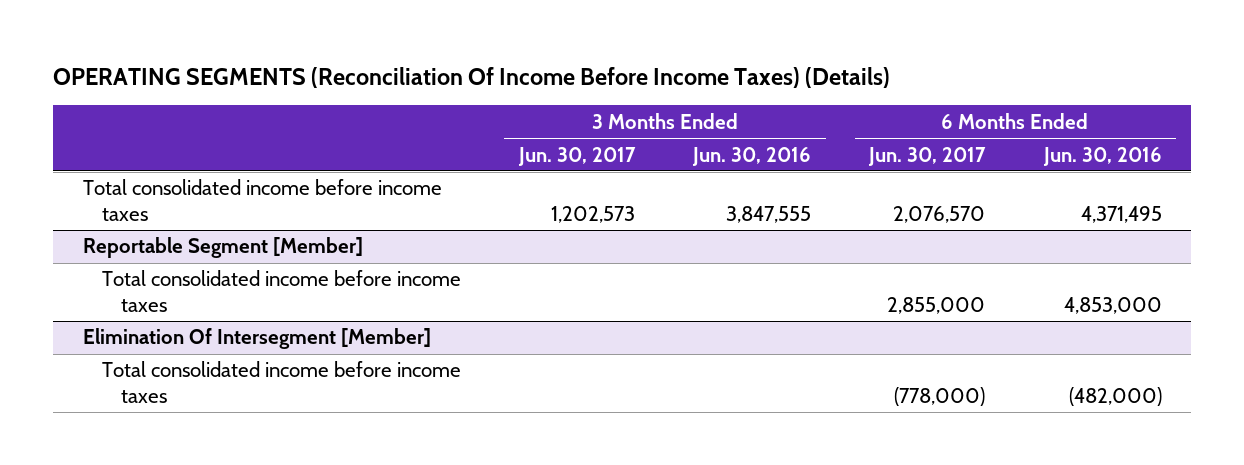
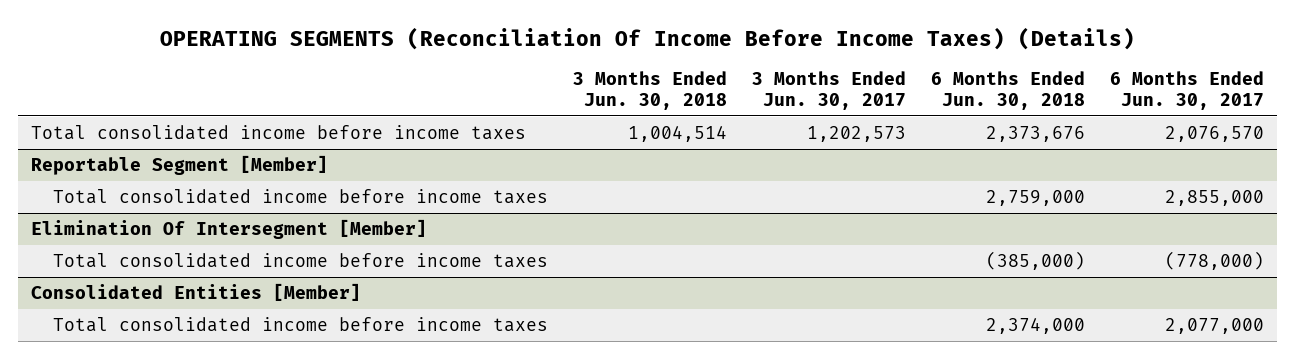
- | 3 Months Ended Jun. 30, 2017 | 3 Months Ended Jun. 30, 2016 | 6 Months Ended Jun. 30, 2017 | 6 Months Ended Jun. 30, 2016
+ | 3 Months Ended Jun. 30, 2018 | 3 Months Ended Jun. 30, 2017 | 6 Months Ended Jun. 30, 2018 | 6 Months Ended Jun. 30, 2017
+ Consolidated Entities [Member]
+ Total consolidated income before income taxes | | | 2,374,000 | 2,077,000

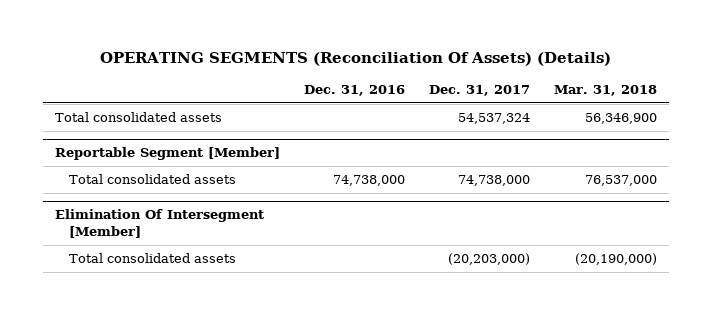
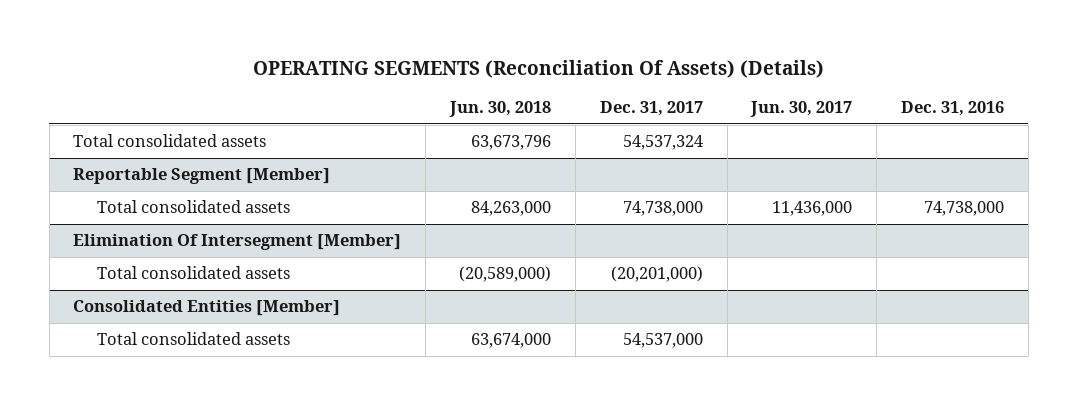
- | Dec. 31, 2016 | Dec. 31, 2017 | Mar. 31, 2018
+ | Jun. 30, 2018 | Dec. 31, 2017 | Jun. 30, 2017 | Dec. 31, 2016
@ Elimination Of Intersegment [Member]
- Total consolidated assets | | (20,203,000) | (20,190,000)
+ Total consolidated assets | (20,589,000) | (20,201,000) | |
+ Consolidated Entities [Member]
+ Total consolidated assets | 63,674,000 | 54,537,000 | |

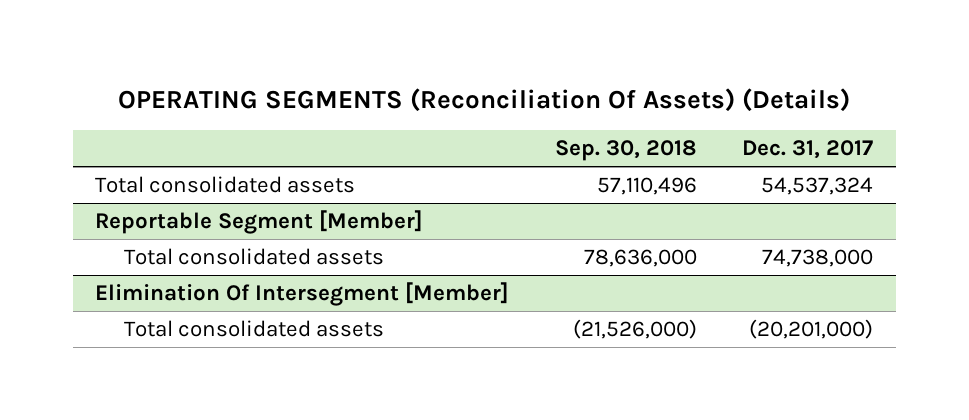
- | Jun. 30, 2018 | Dec. 31, 2017 | Jun. 30, 2017 | Dec. 31, 2016
+ | Sep. 30, 2018 | Dec. 31, 2017
- Consolidated Entities [Member]
- Total consolidated assets | 63,674,000 | 54,537,000 | |

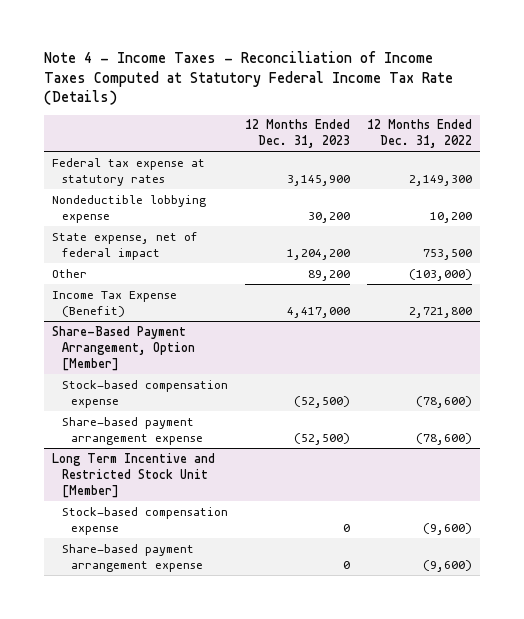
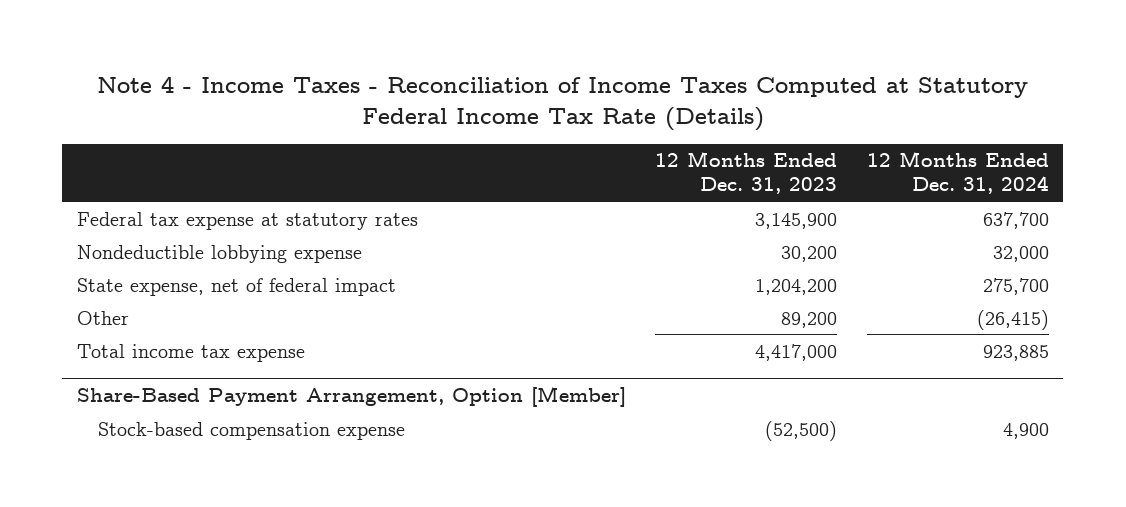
- | 12 Months Ended Dec. 31, 2023 | 12 Months Ended Dec. 31, 2022
+ | 12 Months Ended Dec. 31, 2023 | 12 Months Ended Dec. 31, 2024
- Income Tax Expense (Benefit) | 4,417,000 | 2,721,800
+ Total income tax expense | 4,417,000 | 923,885
@ Share-Based Payment Arrangement, Option [Member]
- Share-based payment arrangement expense | (52,500) | (78,600)
- Long Term Incentive and Restricted Stock Unit [Member]
- Stock-based compensation expense | 0 | (9,600)
- Share-based payment arrangement expense | 0 | (9,600)

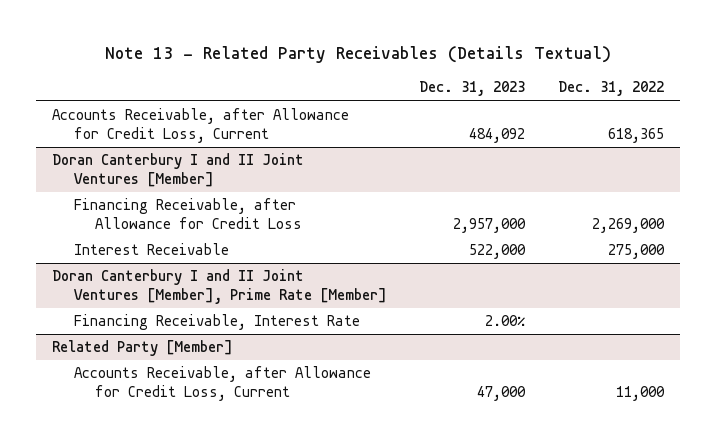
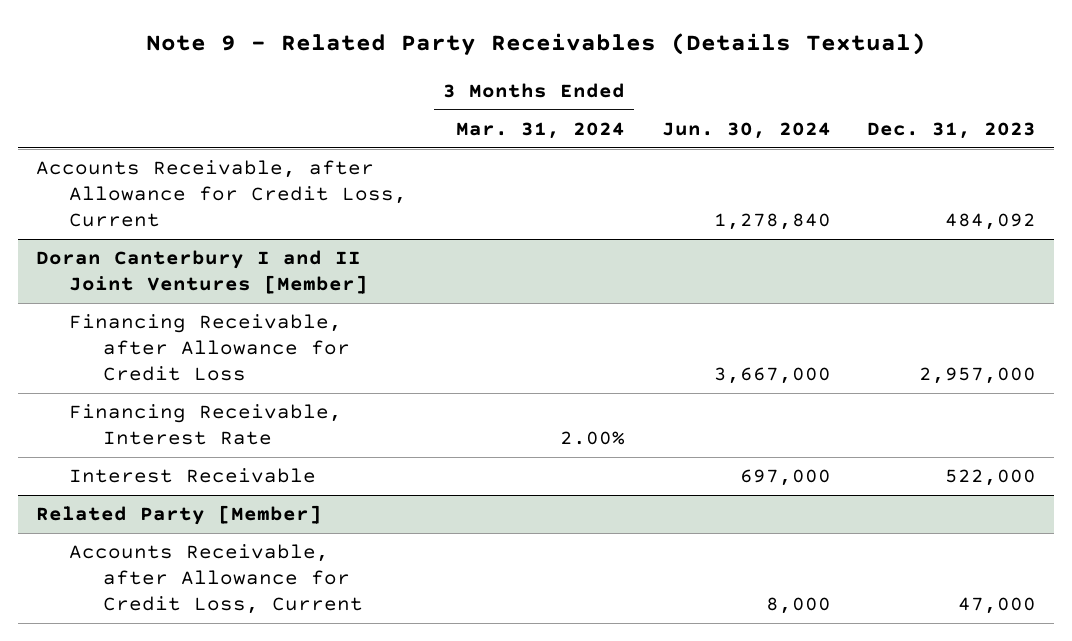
- Note 13 - Related Party Receivables (Details Textual)
+ Note 9 - Related Party Receivables (Details Textual)
- | Dec. 31, 2023 | Dec. 31, 2022
+ | 3 Months Ended Mar. 31, 2024 | Jun. 30, 2024 | Dec. 31, 2023
@ Doran Canterbury I and II Joint Ventures [Member]
+ Financing Receivable, Interest Rate | 2.00% | |
- Doran Canterbury I and II Joint Ventures [Member], Prime Rate [Member]
- Financing Receivable, Interest Rate | 2.00% |

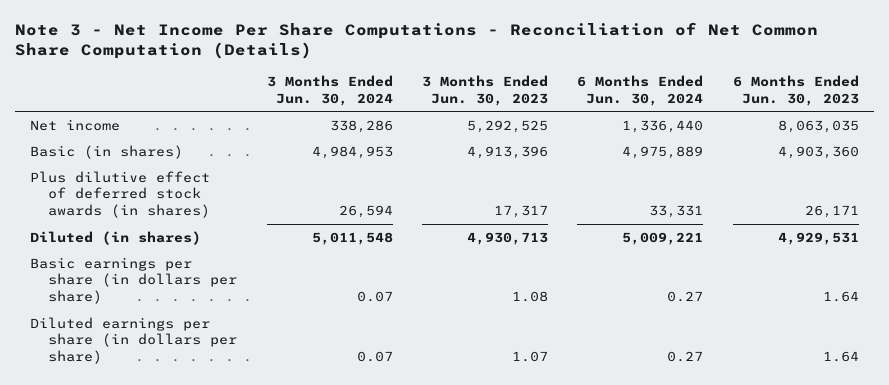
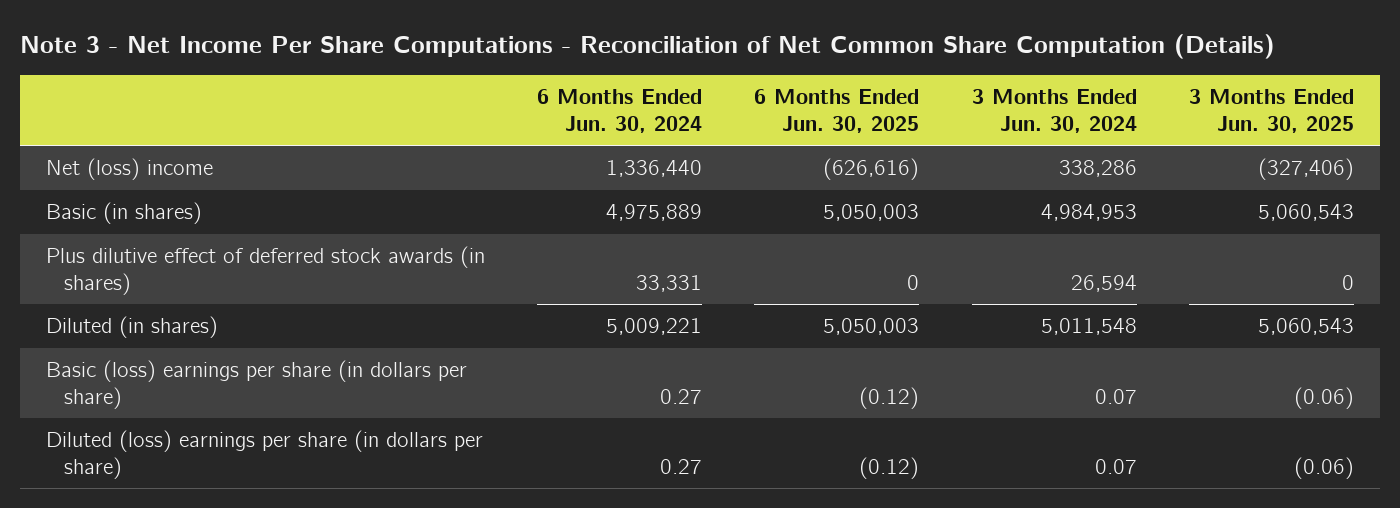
- | 3 Months Ended Jun. 30, 2024 | 3 Months Ended Jun. 30, 2023 | 6 Months Ended Jun. 30, 2024 | 6 Months Ended Jun. 30, 2023
+ | 6 Months Ended Jun. 30, 2024 | 6 Months Ended Jun. 30, 2025 | 3 Months Ended Jun. 30, 2024 | 3 Months Ended Jun. 30, 2025
- Net income | 338,286 | 5,292,525 | 1,336,440 | 8,063,035
+ Net (loss) income | 1,336,440 | (626,616) | 338,286 | (327,406)
- Basic earnings per share (in dollars per share) | 0.07 | 1.08 | 0.27 | 1.64
- Diluted earnings per share (in dollars per share) | 0.07 | 1.07 | 0.27 | 1.64
+ Basic (loss) earnings per share (in dollars per share) | 0.27 | (0.12) | 0.07 | (0.06)
+ Diluted (loss) earnings per share (in dollars per share) | 0.27 | (0.12) | 0.07 | (0.06)

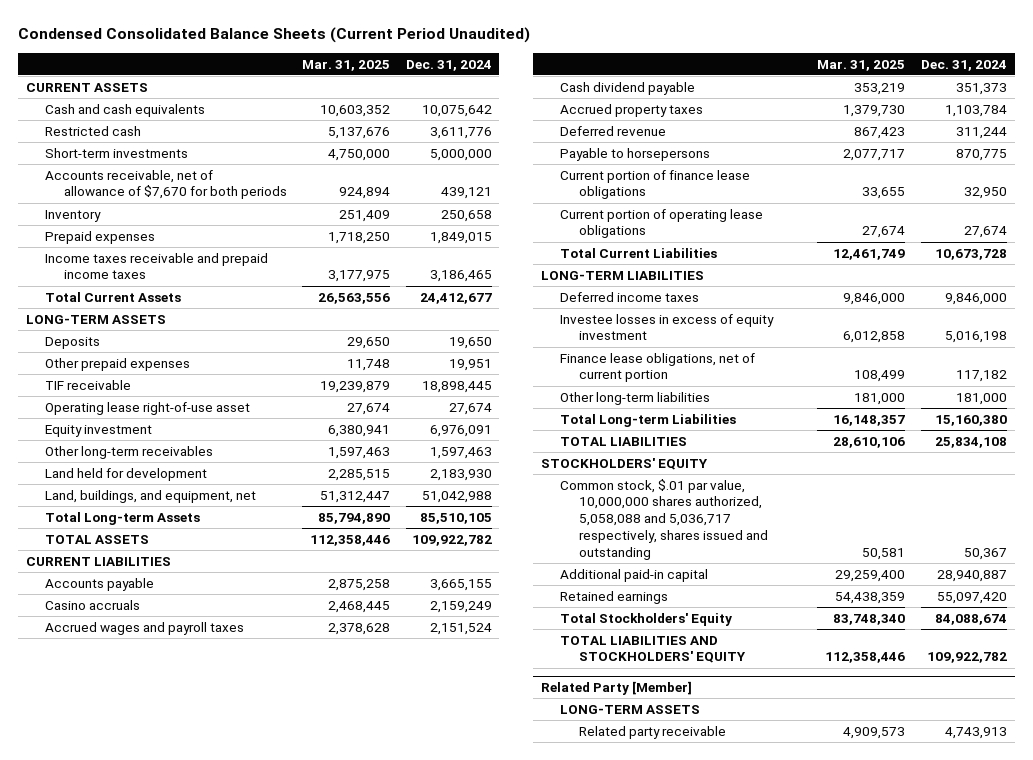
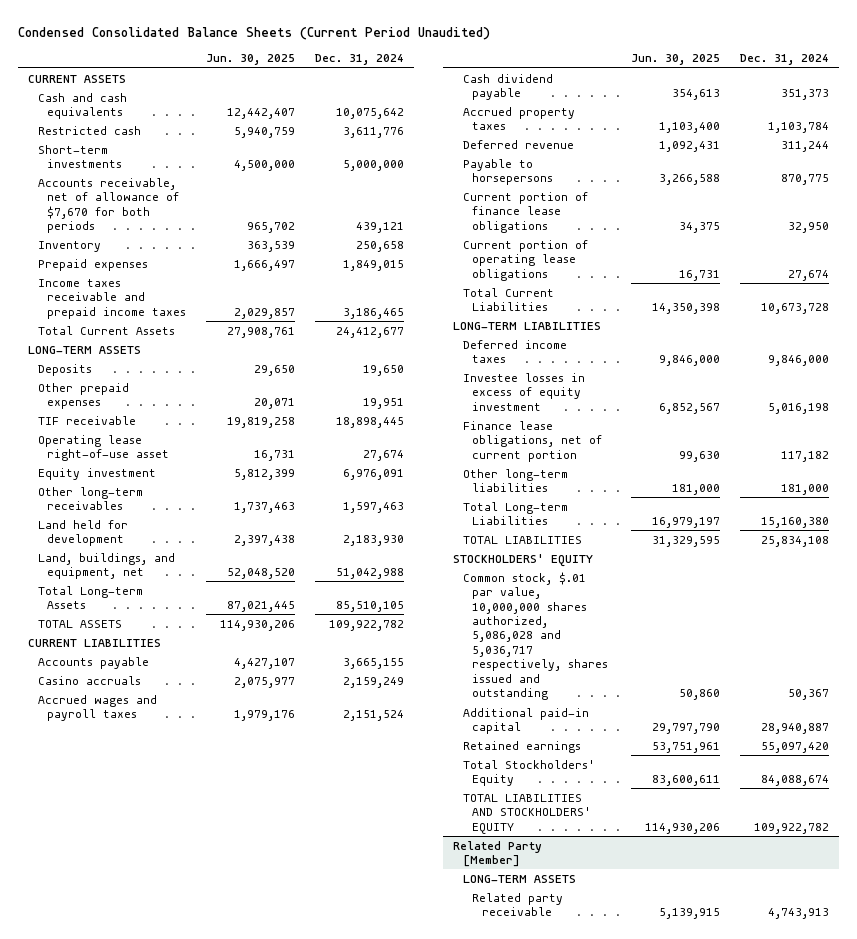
- | Mar. 31, 2025 | Dec. 31, 2024
+ | Jun. 30, 2025 | Dec. 31, 2024
- Common stock, $.01 par value, 10,000,000 shares authorized, 5,058,088 and 5,036,717 respectively, shares issued and outstanding | 50,581 | 50,367
+ Common stock, $.01 par value, 10,000,000 shares authorized, 5,086,028 and 5,036,717 respectively, shares issued and outstanding | 50,860 | 50,367

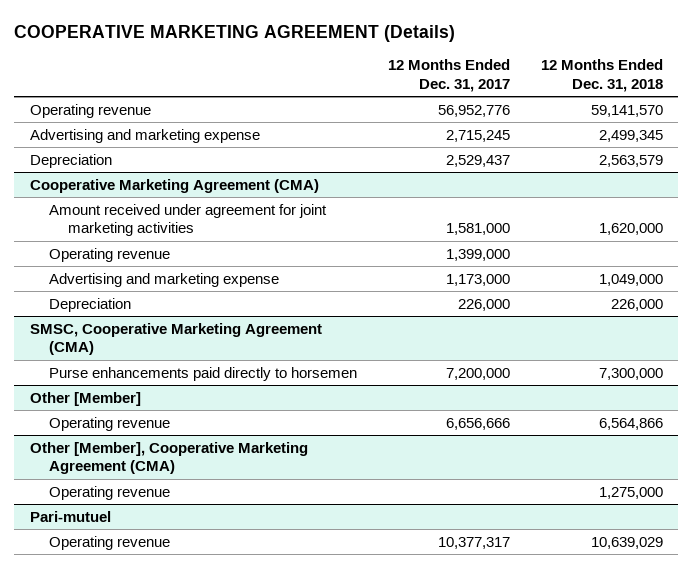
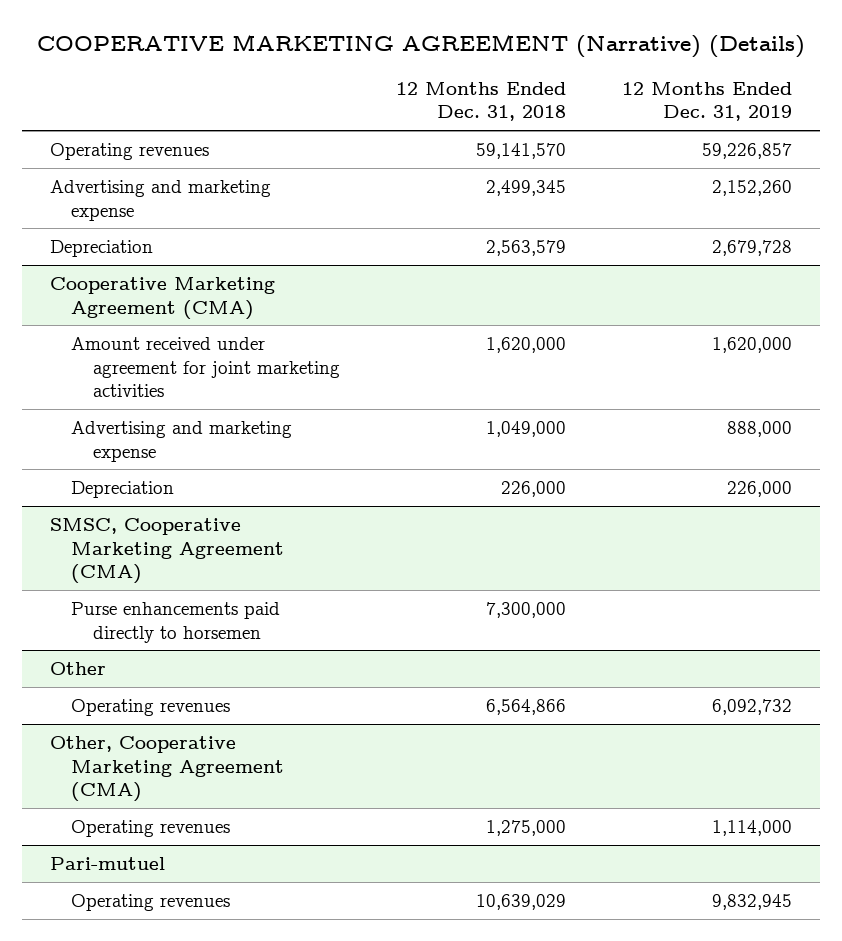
- COOPERATIVE MARKETING AGREEMENT (Details)
+ COOPERATIVE MARKETING AGREEMENT (Narrative) (Details)
- | 12 Months Ended Dec. 31, 2017 | 12 Months Ended Dec. 31, 2018
+ | 12 Months Ended Dec. 31, 2018 | 12 Months Ended Dec. 31, 2019
- Operating revenue | 56,952,776 | 59,141,570
+ Operating revenues | 59,141,570 | 59,226,857
@ Cooperative Marketing Agreement (CMA)
- Operating revenue | 1,399,000 |
- Other [Member]
- Operating revenue | 6,656,666 | 6,564,866
- Other [Member], Cooperative Marketing Agreement (CMA)
- Operating revenue | | 1,275,000
+ Other
+ Operating revenues | 6,564,866 | 6,092,732
+ Other, Cooperative Marketing Agreement (CMA)
+ Operating revenues | 1,275,000 | 1,114,000
@ Pari-mutuel
- Operating revenue | 10,377,317 | 10,639,029
+ Operating revenues | 10,639,029 | 9,832,945

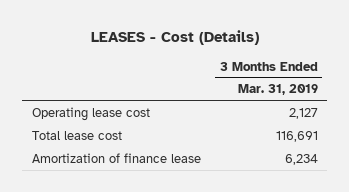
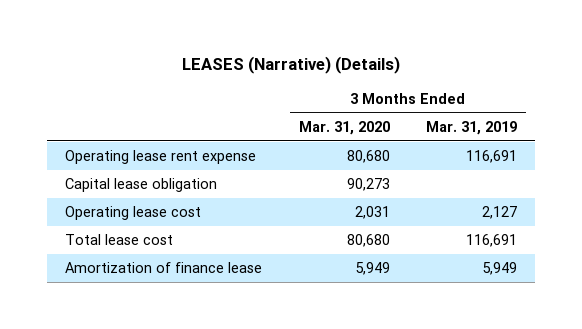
- LEASES - Cost (Details)
+ LEASES (Narrative) (Details)
- | 3 Months Ended Mar. 31, 2019
+ | 3 Months Ended Mar. 31, 2020 | 3 Months Ended Mar. 31, 2019
+ Operating lease rent expense | 80,680 | 116,691
+ Capital lease obligation | 90,273 |
- Amortization of finance lease | 6,234
+ Amortization of finance lease | 5,949 | 5,949

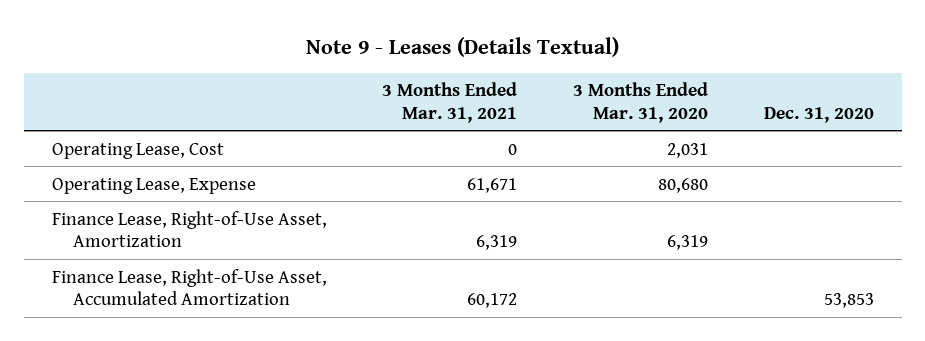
- LEASES (Narrative) (Details)
+ Note 9 - Leases (Details Textual)
- | 3 Months Ended Mar. 31, 2020 | 3 Months Ended Mar. 31, 2019
+ | 3 Months Ended Mar. 31, 2021 | 3 Months Ended Mar. 31, 2020 | Dec. 31, 2020
- Operating lease rent expense | 80,680 | 116,691
- Capital lease obligation | 90,273 |
- Operating lease cost | 2,031 | 2,127
- Total lease cost | 80,680 | 116,691
- Amortization of finance lease | 5,949 | 5,949
+ Operating Lease, Cost | 0 | 2,031 |
+ Operating Lease, Expense | 61,671 | 80,680 |
+ Finance Lease, Right-of-Use Asset, Amortization | 6,319 | 6,319 |
+ Finance Lease, Right-of-Use Asset, Accumulated Amortization | 60,172 | | 53,853

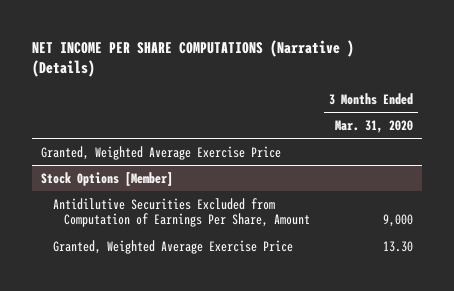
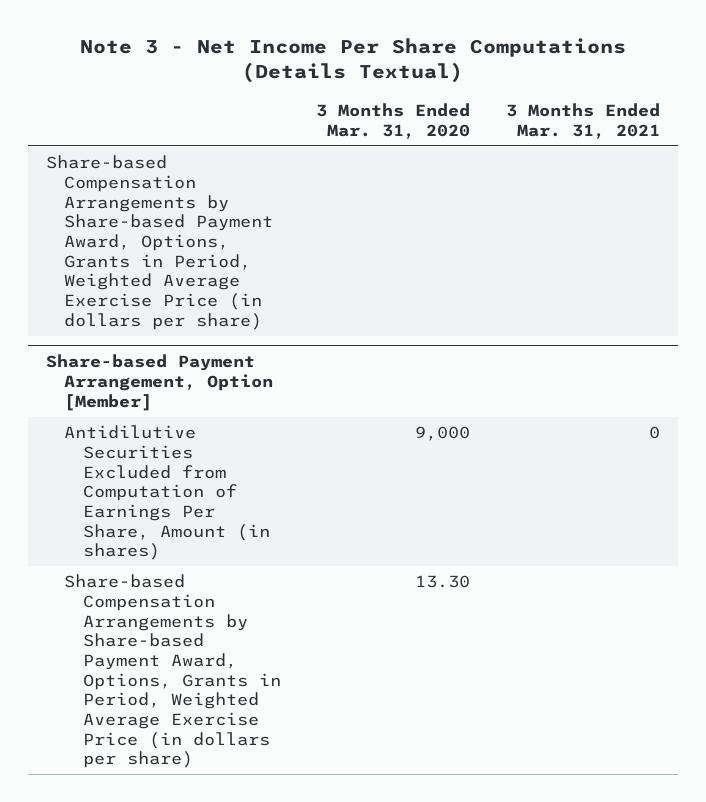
- NET INCOME PER SHARE COMPUTATIONS (Narrative ) (Details)
+ Note 3 - Net Income Per Share Computations (Details Textual)
- | 3 Months Ended Mar. 31, 2020
+ | 3 Months Ended Mar. 31, 2020 | 3 Months Ended Mar. 31, 2021
- Granted, Weighted Average Exercise Price
- Stock Options [Member]
- Antidilutive Securities Excluded from Computation of Earnings Per Share, Amount | 9,000
- Granted, Weighted Average Exercise Price | 13.30
+ Share-based Compensation Arrangements by Share-based Payment Award, Options, Grants in Period, Weighted Average Exercise Price (in dollars per share)
+ Share-based Payment Arrangement, Option [Member]
+ Antidilutive Securities Excluded from Computation of Earnings Per Share, Amount (in shares) | 9,000 | 0
+ Share-based Compensation Arrangements by Share-based Payment Award, Options, Grants in Period, Weighted Average Exercise Price (in dollars per share) | 13.30 |

